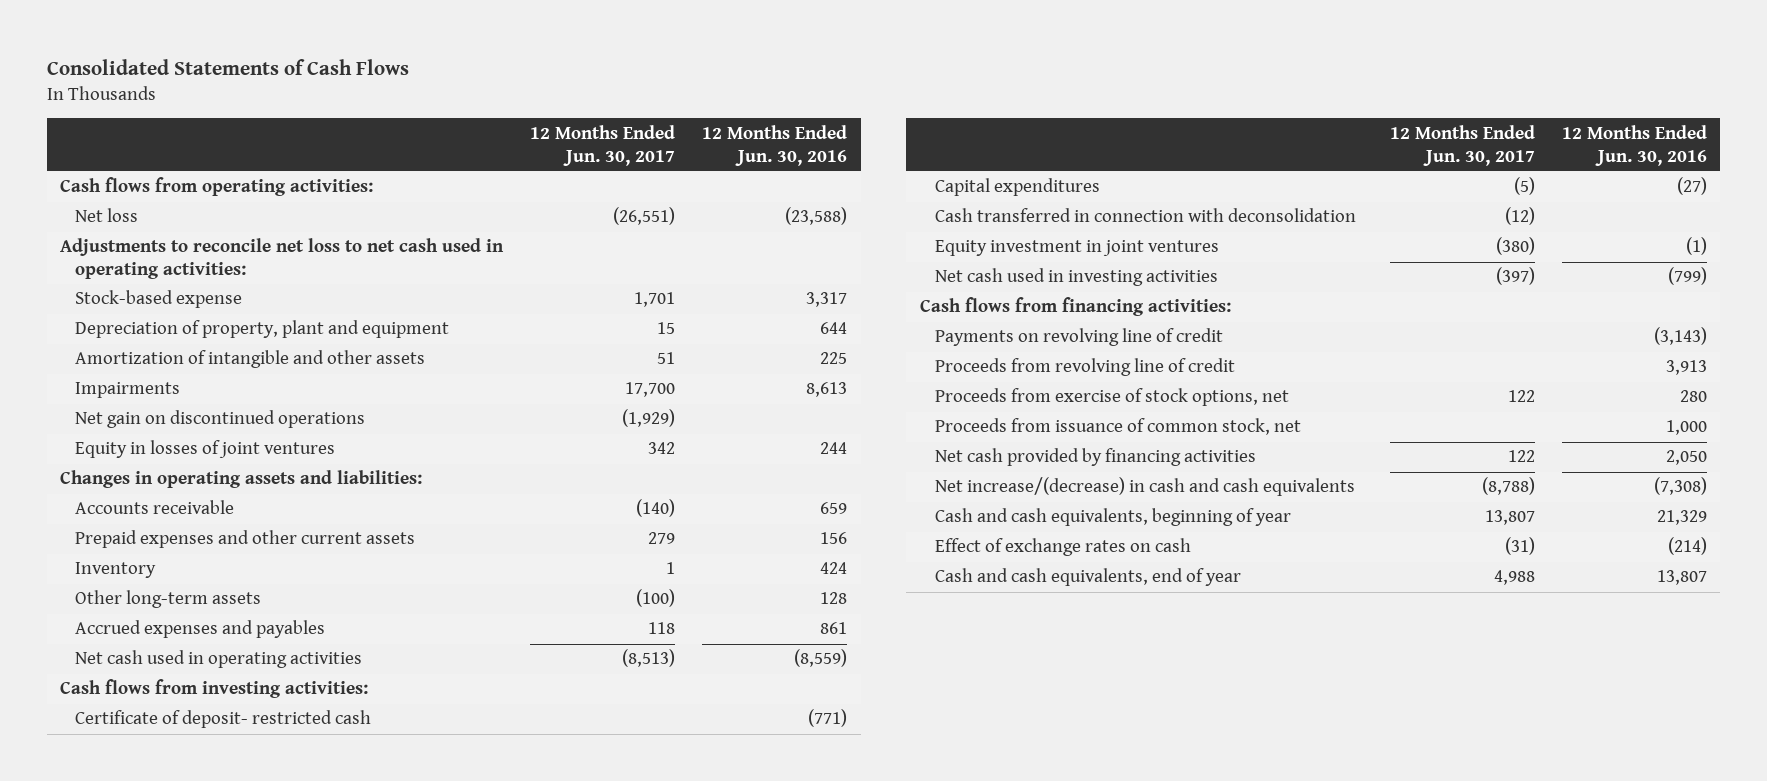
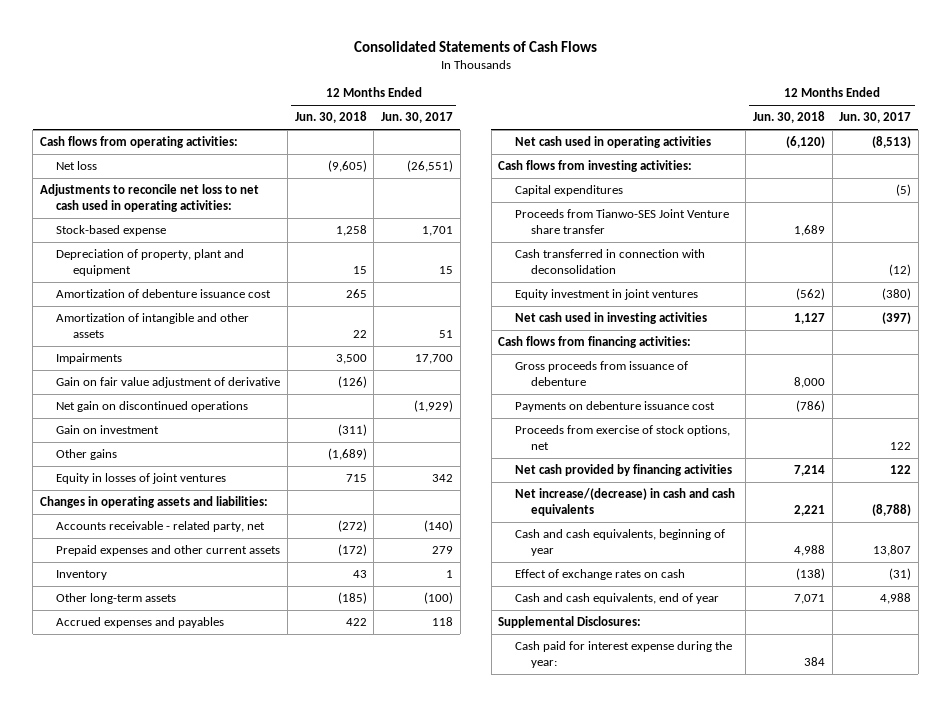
- | 12 Months Ended Jun. 30, 2017 | 12 Months Ended Jun. 30, 2016
+ | 12 Months Ended Jun. 30, 2018 | 12 Months Ended Jun. 30, 2017
+ Amortization of debenture issuance cost | 265 |
+ Gain on fair value adjustment of derivative | (126) |
+ Gain on investment | (311) |
+ Other gains | (1,689) |
- Accounts receivable | (140) | 659
+ Accounts receivable - related party, net | (272) | (140)
- Certificate of deposit- restricted cash | | (771)
+ Proceeds from Tianwo-SES Joint Venture share transfer | 1,689 |
- Payments on revolving line of credit | | (3,143)
- Proceeds from revolving line of credit | | 3,913
+ Gross proceeds from issuance of debenture | 8,000 |
+ Payments on debenture issuance cost | (786) |
- Proceeds from issuance of common stock, net | | 1,000
+ Supplemental Disclosures:
+ Cash paid for interest expense during the year: | 384 |

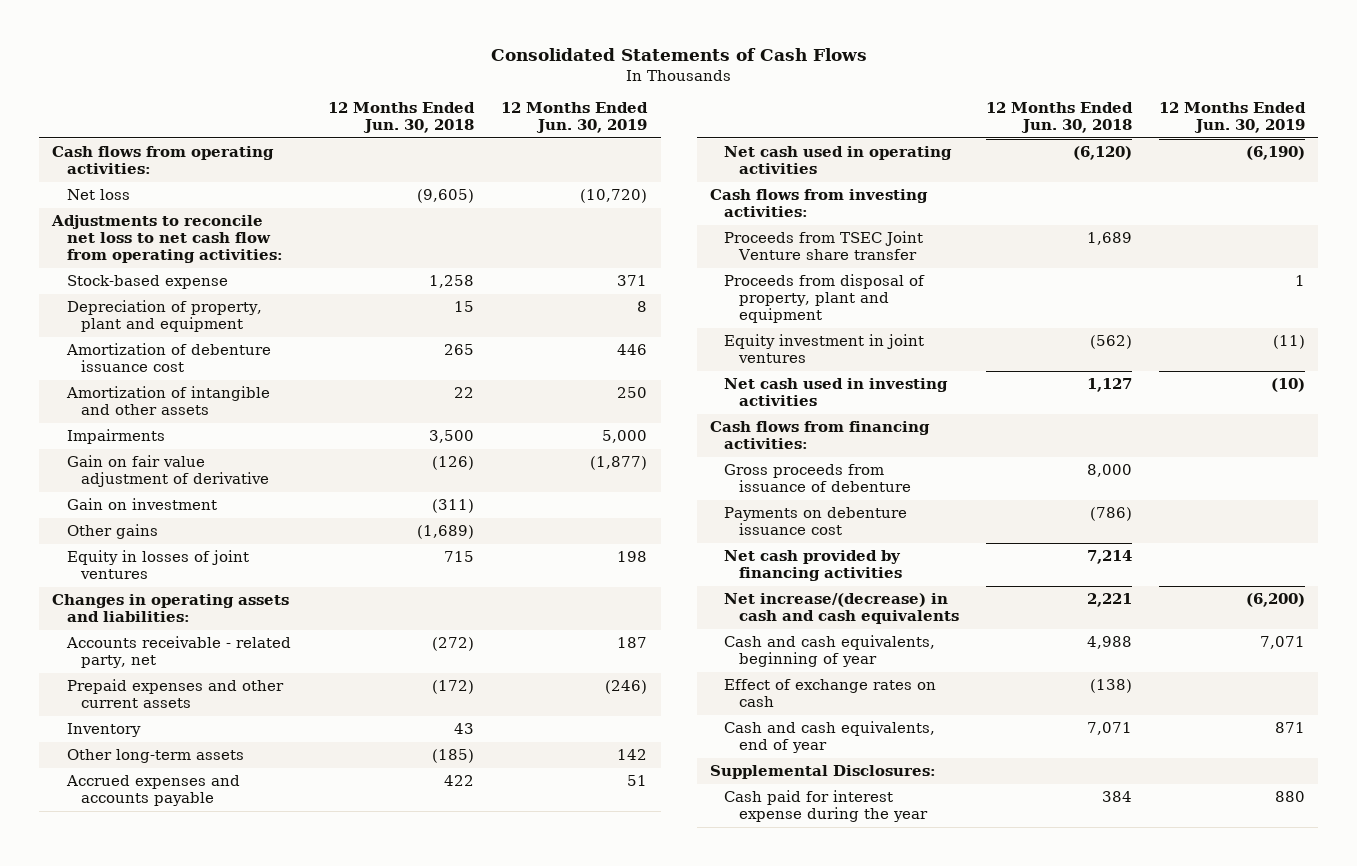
- | 12 Months Ended Jun. 30, 2018 | 12 Months Ended Jun. 30, 2017
+ | 12 Months Ended Jun. 30, 2018 | 12 Months Ended Jun. 30, 2019
- Adjustments to reconcile net loss to net cash used in operating activities:
+ Adjustments to reconcile net loss to net cash flow from operating activities:
- Net gain on discontinued operations | | (1,929)
- Accrued expenses and payables | 422 | 118
+ Accrued expenses and accounts payable | 422 | 51
- Capital expenditures | | (5)
- Proceeds from Tianwo-SES Joint Venture share transfer | 1,689 |
- Cash transferred in connection with deconsolidation | | (12)
+ Proceeds from TSEC Joint Venture share transfer | 1,689 |
+ Proceeds from disposal of property, plant and equipment | | 1
- Proceeds from exercise of stock options, net | | 122
- Cash paid for interest expense during the year: | 384 |
+ Cash paid for interest expense during the year | 384 | 880

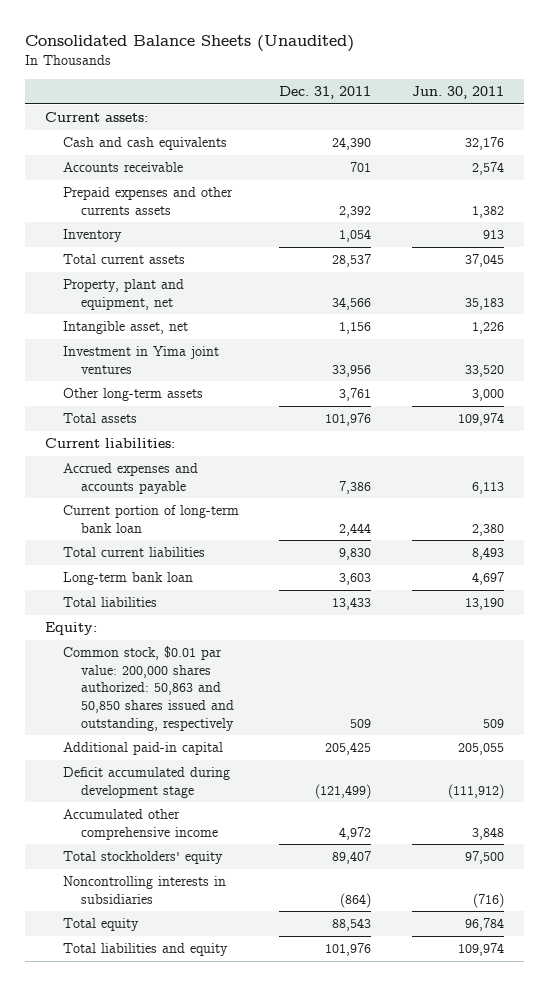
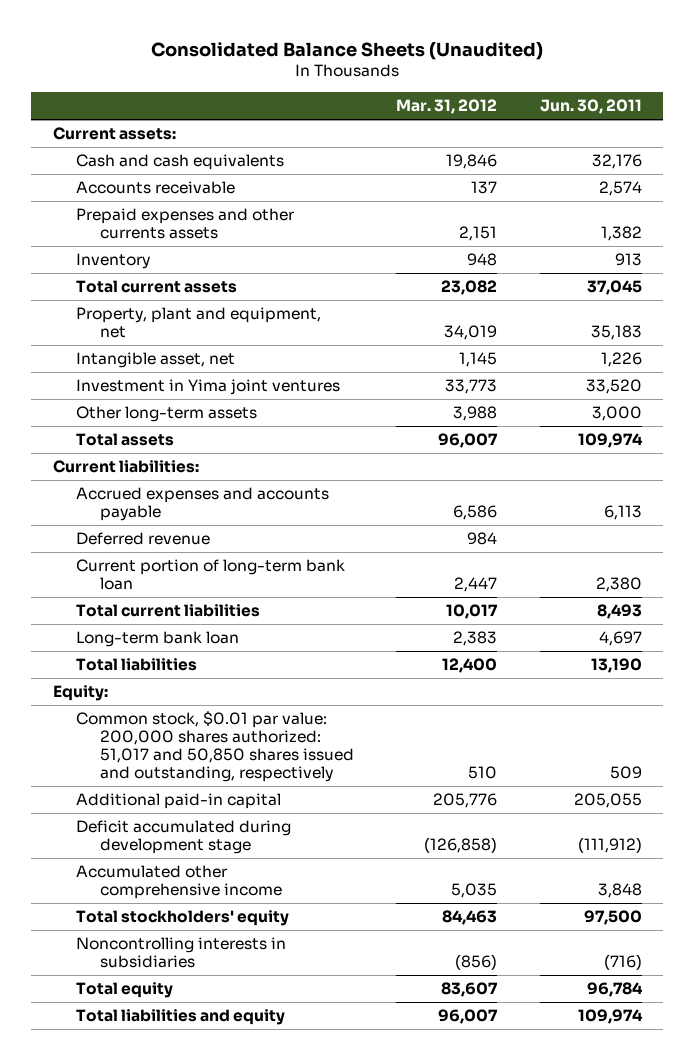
- | Dec. 31, 2011 | Jun. 30, 2011
+ | Mar. 31, 2012 | Jun. 30, 2011
+ Deferred revenue | 984 |
- Common stock, $0.01 par value: 200,000 shares authorized: 50,863 and 50,850 shares issued and outstanding, respectively | 509 | 509
+ Common stock, $0.01 par value: 200,000 shares authorized: 51,017 and 50,850 shares issued and outstanding, respectively | 510 | 509

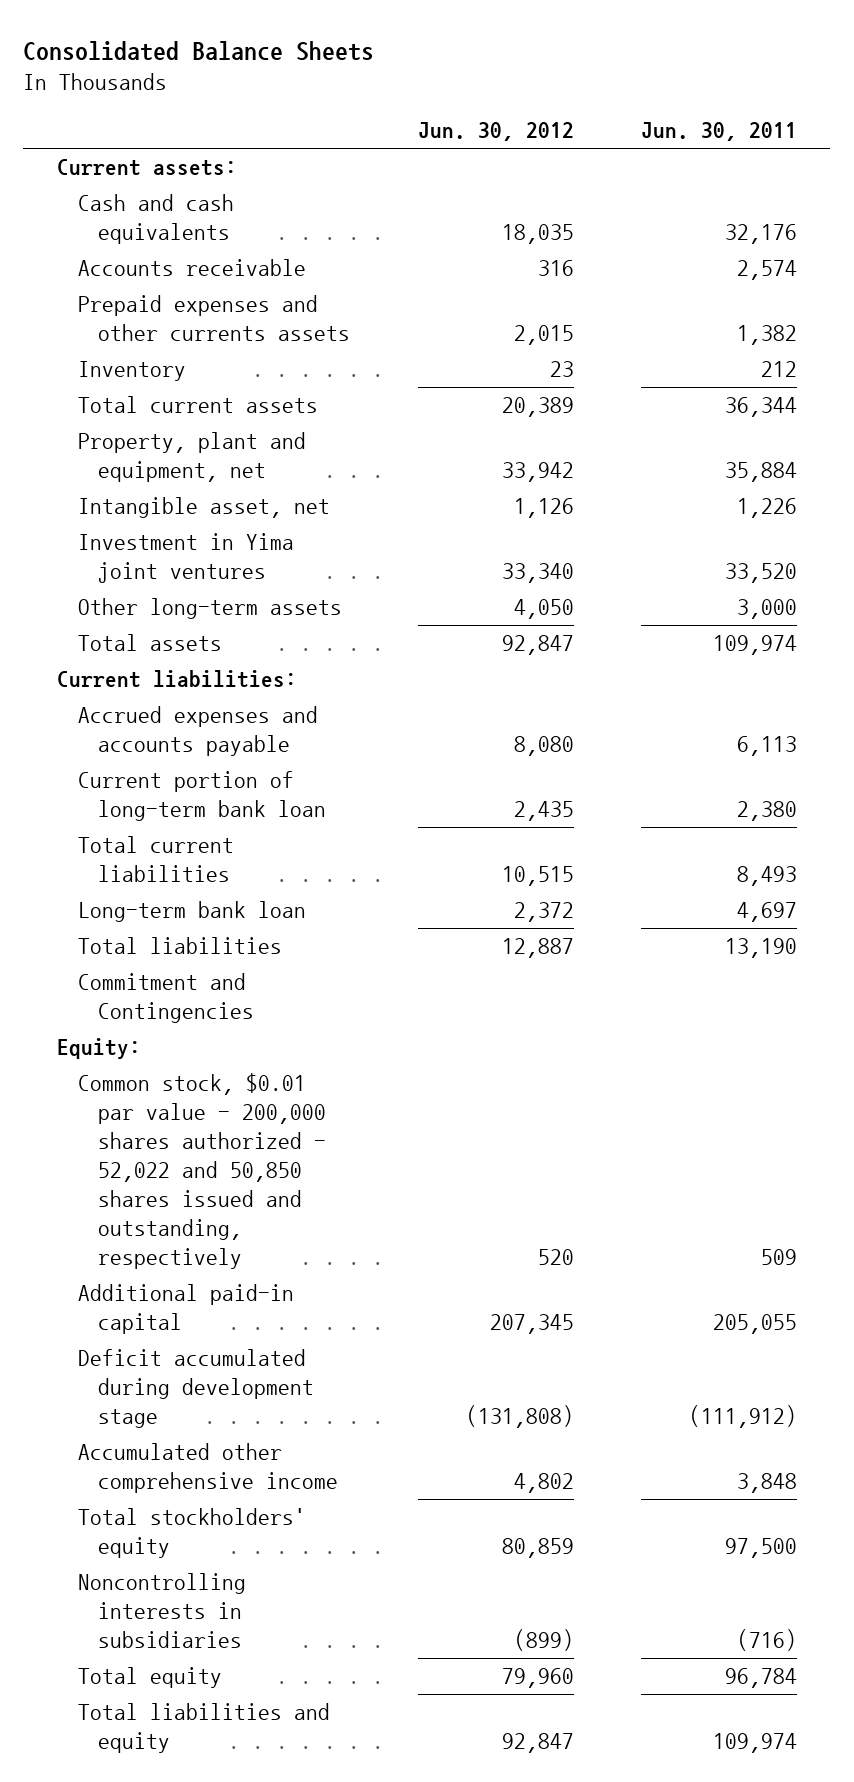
- Consolidated Balance Sheets (Unaudited)
+ Consolidated Balance Sheets
- | Mar. 31, 2012 | Jun. 30, 2011
+ | Jun. 30, 2012 | Jun. 30, 2011
- Inventory | 948 | 913
- Total current assets | 23,082 | 37,045
- Property, plant and equipment, net | 34,019 | 35,183
+ Inventory | 23 | 212
+ Total current assets | 20,389 | 36,344
+ Property, plant and equipment, net | 33,942 | 35,884
- Deferred revenue | 984 |
+ Commitment and Contingencies
- Common stock, $0.01 par value: 200,000 shares authorized: 51,017 and 50,850 shares issued and outstanding, respectively | 510 | 509
+ Common stock, $0.01 par value - 200,000 shares authorized - 52,022 and 50,850 shares issued and outstanding, respectively | 520 | 509

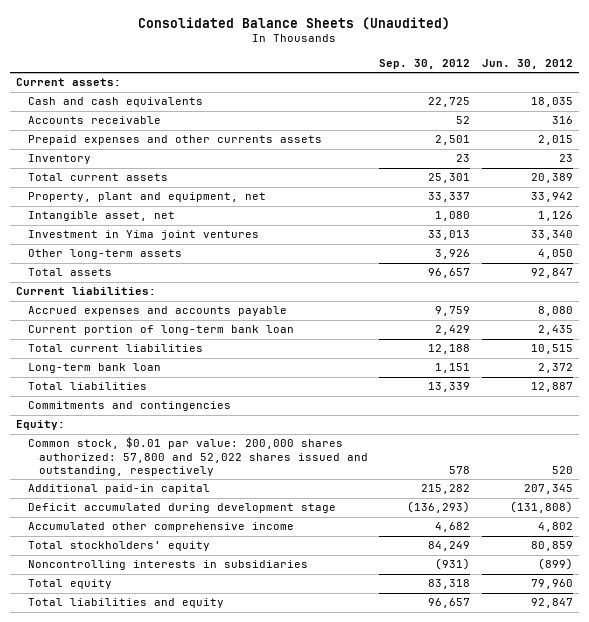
- Consolidated Balance Sheets
+ Consolidated Balance Sheets (Unaudited)
- | Jun. 30, 2012 | Jun. 30, 2011
+ | Sep. 30, 2012 | Jun. 30, 2012
- Commitment and Contingencies
+ Commitments and contingencies
- Common stock, $0.01 par value - 200,000 shares authorized - 52,022 and 50,850 shares issued and outstanding, respectively | 520 | 509
+ Common stock, $0.01 par value: 200,000 shares authorized: 57,800 and 52,022 shares issued and outstanding, respectively | 578 | 520

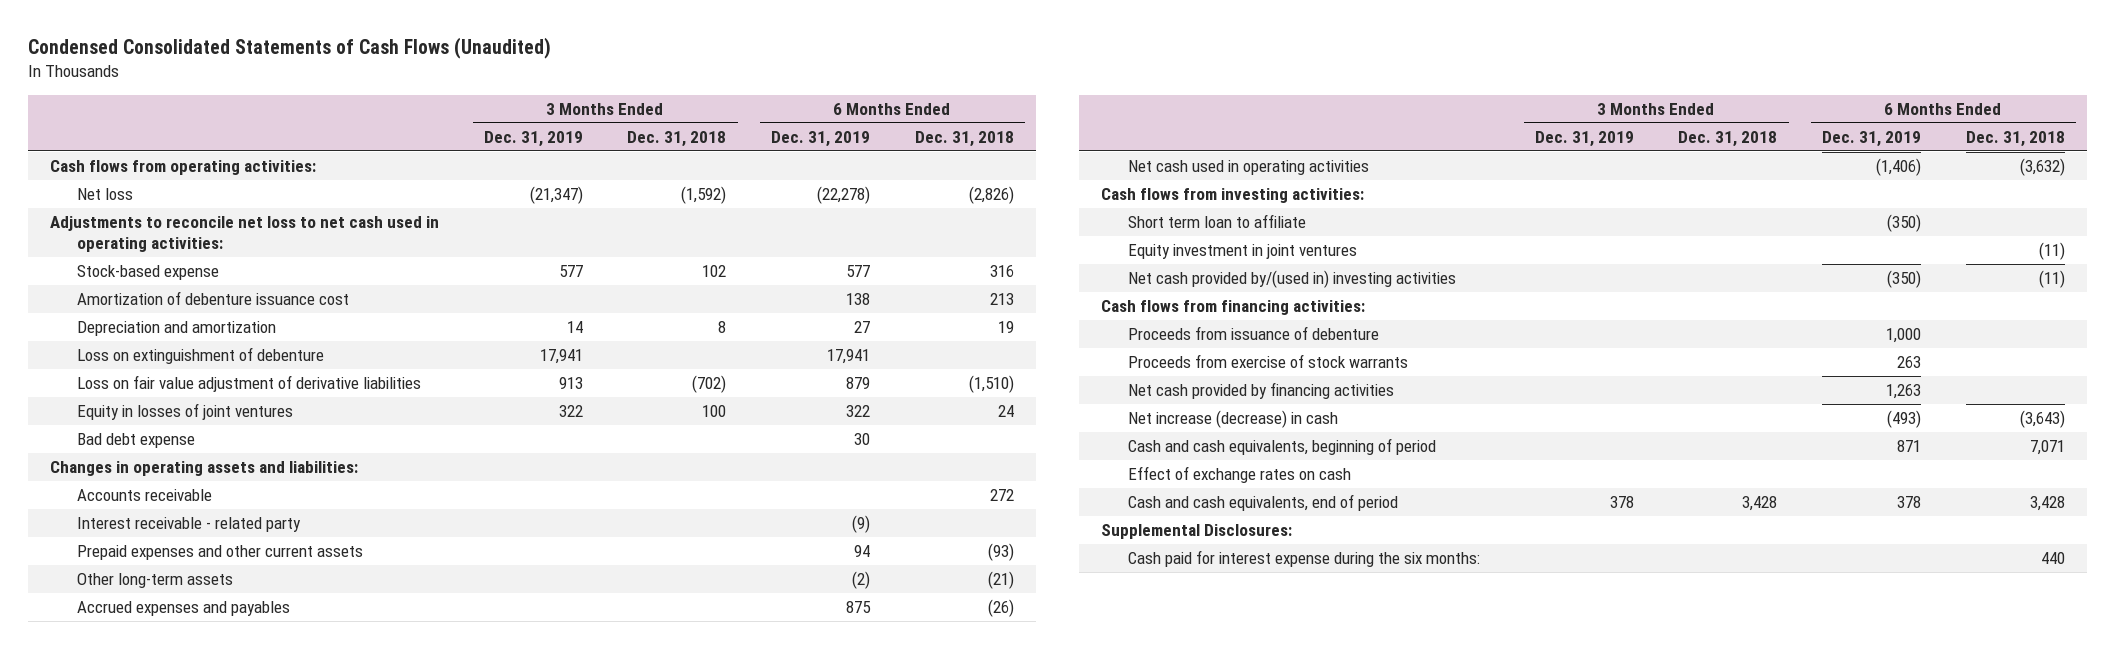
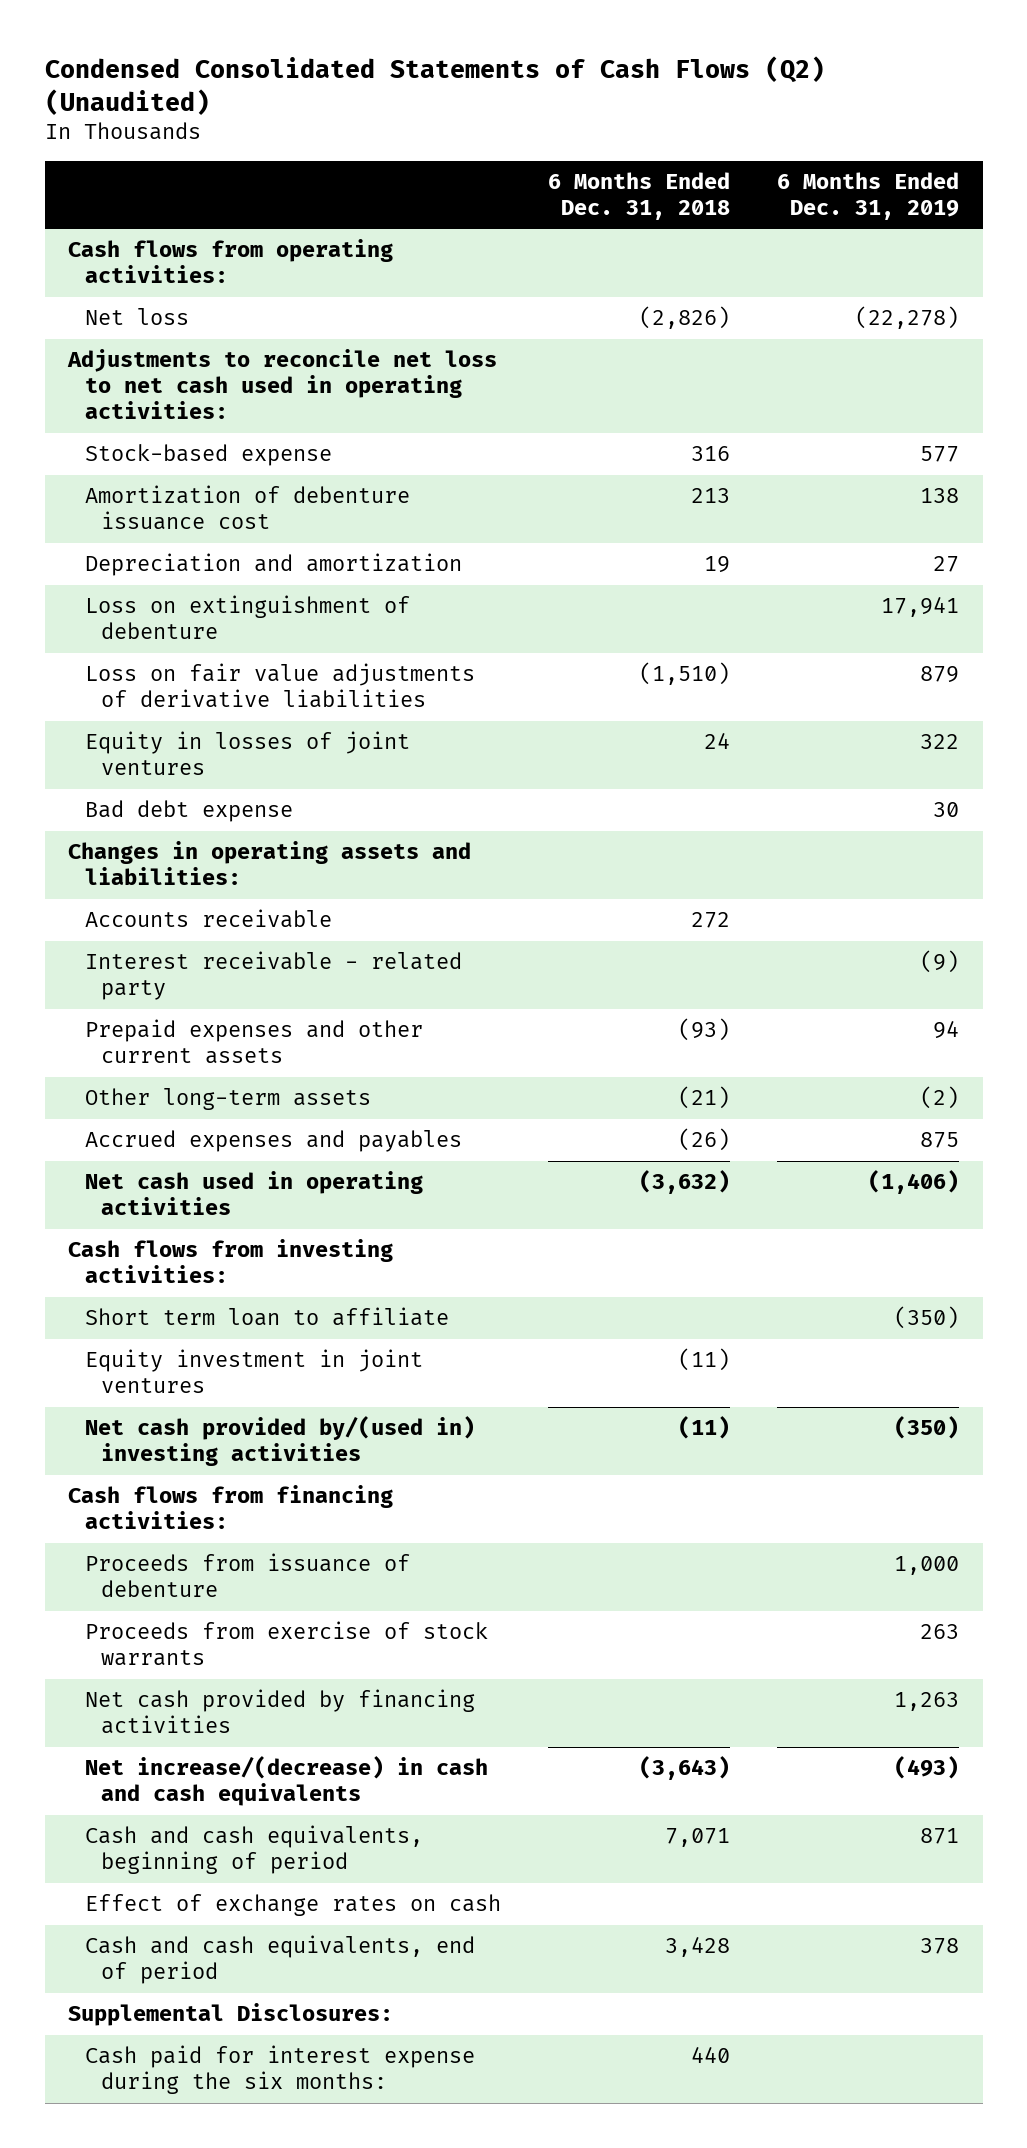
- Condensed Consolidated Statements of Cash Flows (Unaudited)
+ Condensed Consolidated Statements of Cash Flows (Q2) (Unaudited)
- | 3 Months Ended Dec. 31, 2019 | 3 Months Ended Dec. 31, 2018 | 6 Months Ended Dec. 31, 2019 | 6 Months Ended Dec. 31, 2018
+ | 6 Months Ended Dec. 31, 2018 | 6 Months Ended Dec. 31, 2019
- Loss on fair value adjustment of derivative liabilities | 913 | (702) | 879 | (1,510)
+ Loss on fair value adjustments of derivative liabilities | (1,510) | 879
- Net increase (decrease) in cash | | | (493) | (3,643)
+ Net increase/(decrease) in cash and cash equivalents | (3,643) | (493)

